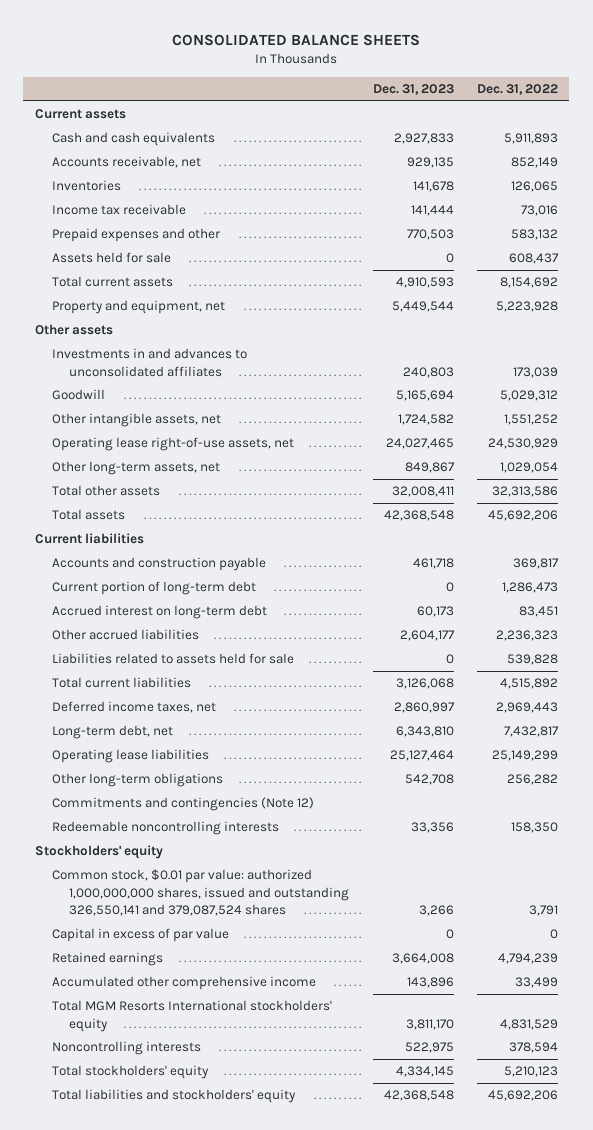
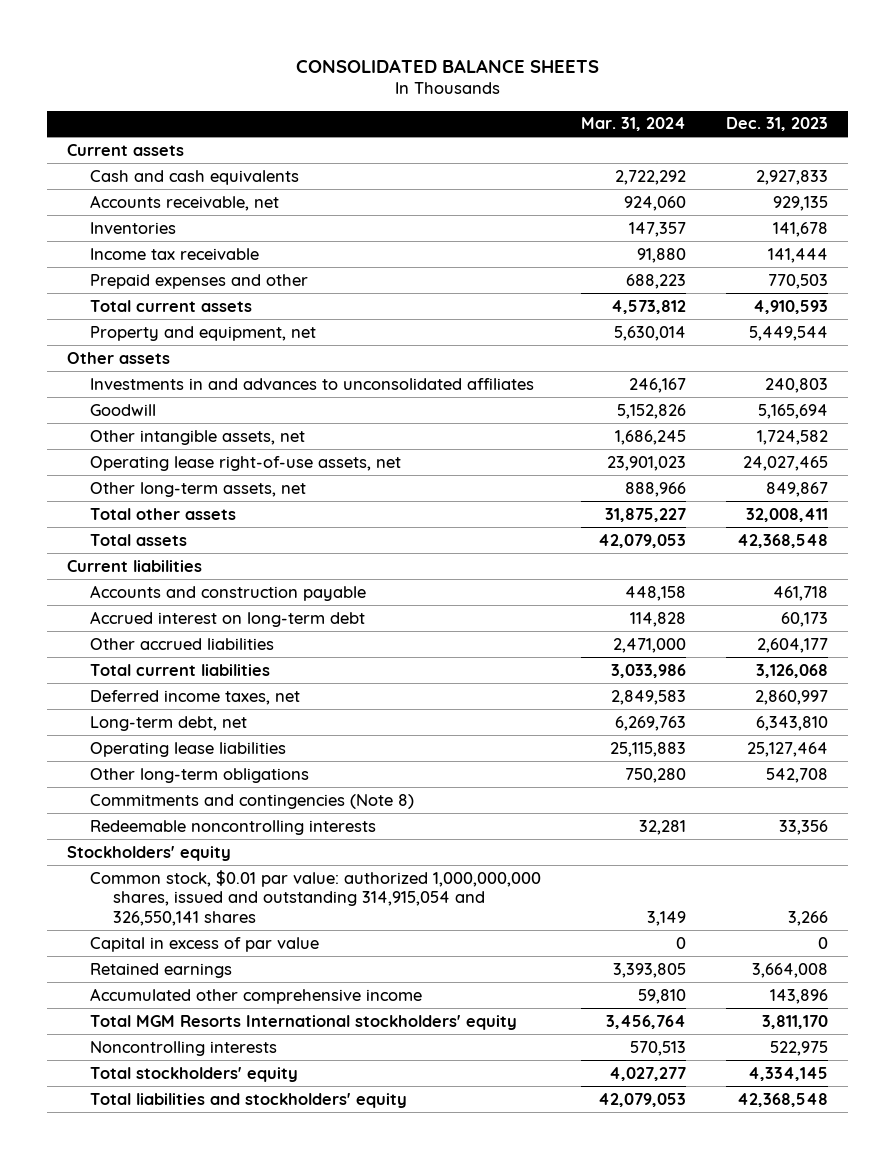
- | Dec. 31, 2023 | Dec. 31, 2022
+ | Mar. 31, 2024 | Dec. 31, 2023
- Assets held for sale | 0 | 608,437
- Current portion of long-term debt | 0 | 1,286,473
- Liabilities related to assets held for sale | 0 | 539,828
- Commitments and contingencies (Note 12)
+ Commitments and contingencies (Note 8)
- Common stock, $0.01 par value: authorized 1,000,000,000 shares, issued and outstanding 326,550,141 and 379,087,524 shares | 3,266 | 3,791
+ Common stock, $0.01 par value: authorized 1,000,000,000 shares, issued and outstanding 314,915,054 and 326,550,141 shares | 3,149 | 3,266

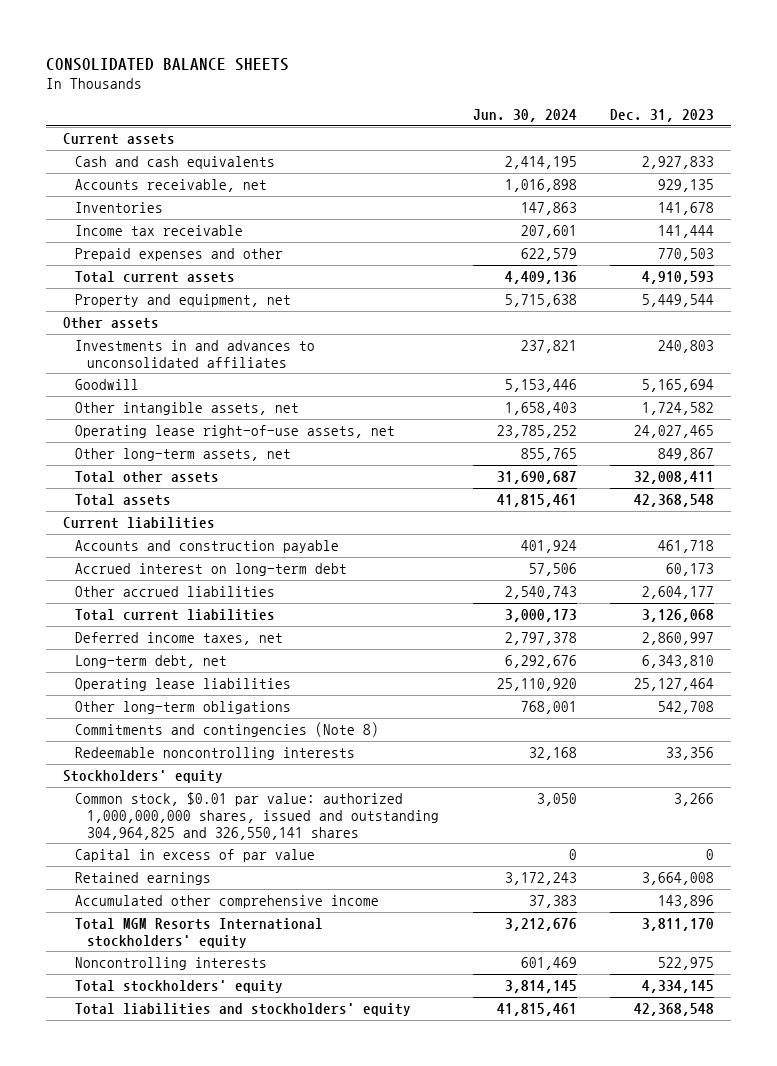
- | Mar. 31, 2024 | Dec. 31, 2023
+ | Jun. 30, 2024 | Dec. 31, 2023
- Common stock, $0.01 par value: authorized 1,000,000,000 shares, issued and outstanding 314,915,054 and 326,550,141 shares | 3,149 | 3,266
+ Common stock, $0.01 par value: authorized 1,000,000,000 shares, issued and outstanding 304,964,825 and 326,550,141 shares | 3,050 | 3,266

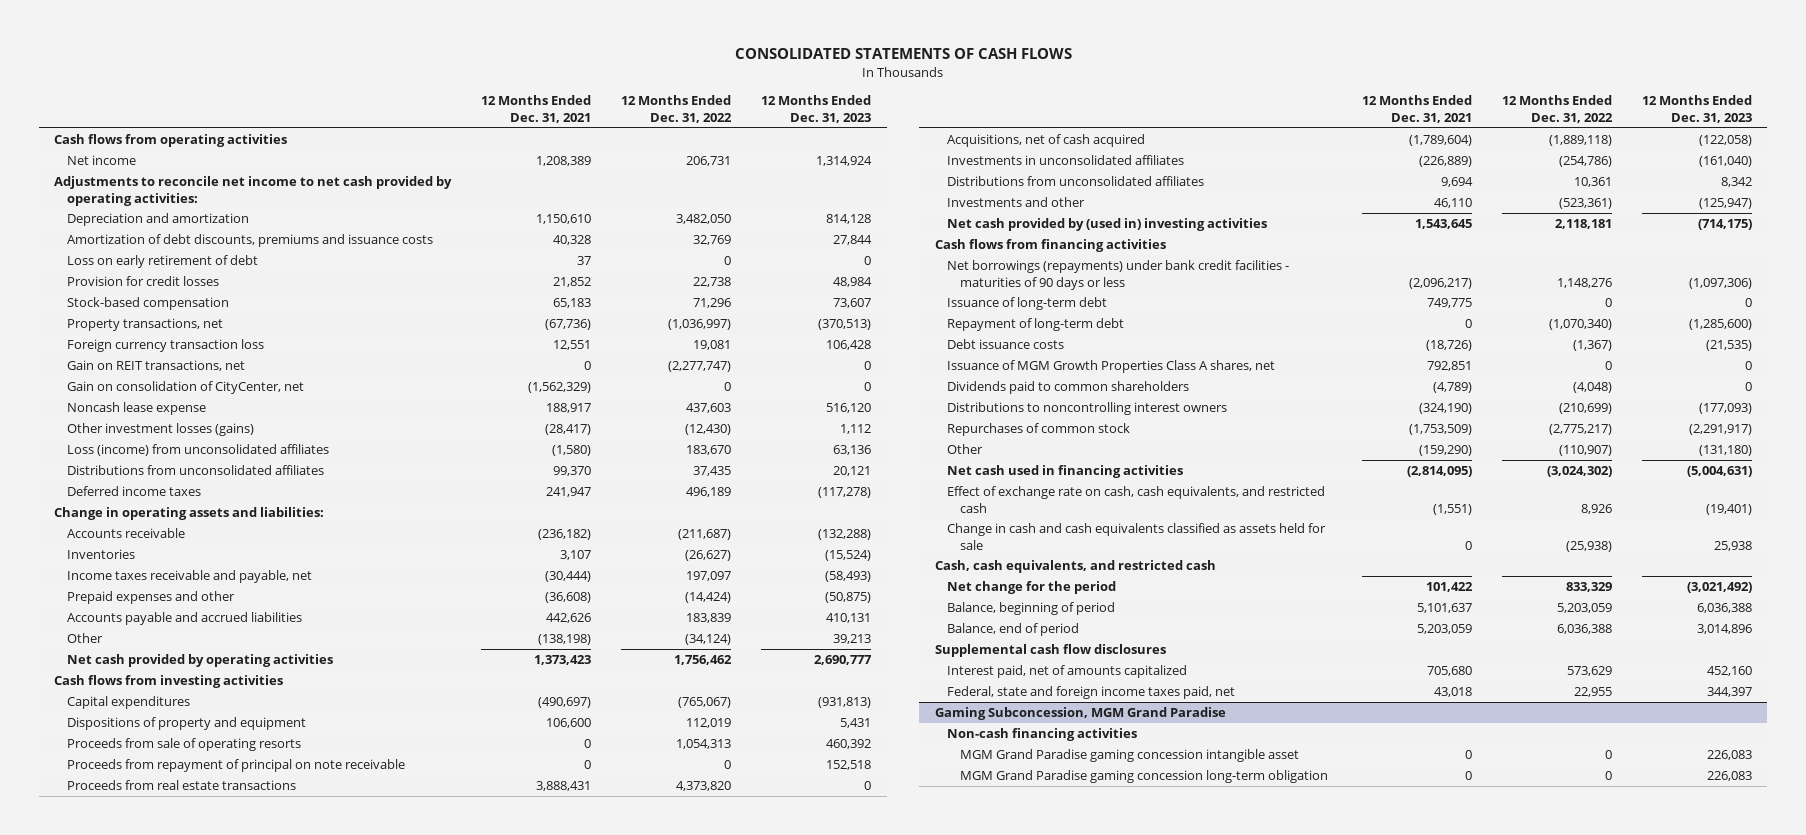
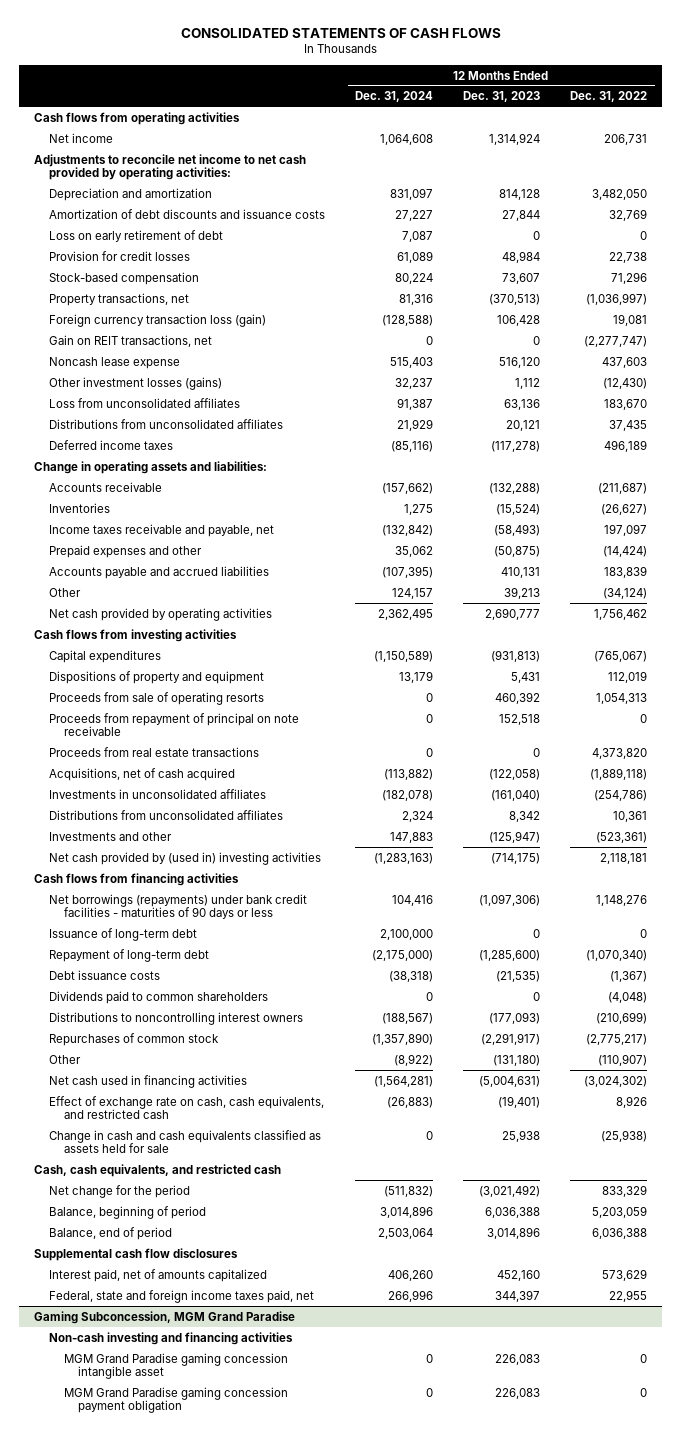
- | 12 Months Ended Dec. 31, 2021 | 12 Months Ended Dec. 31, 2022 | 12 Months Ended Dec. 31, 2023
+ | 12 Months Ended Dec. 31, 2024 | 12 Months Ended Dec. 31, 2023 | 12 Months Ended Dec. 31, 2022
- Amortization of debt discounts, premiums and issuance costs | 40,328 | 32,769 | 27,844
+ Amortization of debt discounts and issuance costs | 27,227 | 27,844 | 32,769
- Foreign currency transaction loss | 12,551 | 19,081 | 106,428
+ Foreign currency transaction loss (gain) | (128,588) | 106,428 | 19,081
- Gain on consolidation of CityCenter, net | (1,562,329) | 0 | 0
- Loss (income) from unconsolidated affiliates | (1,580) | 183,670 | 63,136
+ Loss from unconsolidated affiliates | 91,387 | 63,136 | 183,670
- Issuance of MGM Growth Properties Class A shares, net | 792,851 | 0 | 0
@ Gaming Subconcession, MGM Grand Paradise
- Non-cash financing activities
+ Non-cash investing and financing activities
- MGM Grand Paradise gaming concession long-term obligation | 0 | 0 | 226,083
+ MGM Grand Paradise gaming concession payment obligation | 0 | 226,083 | 0

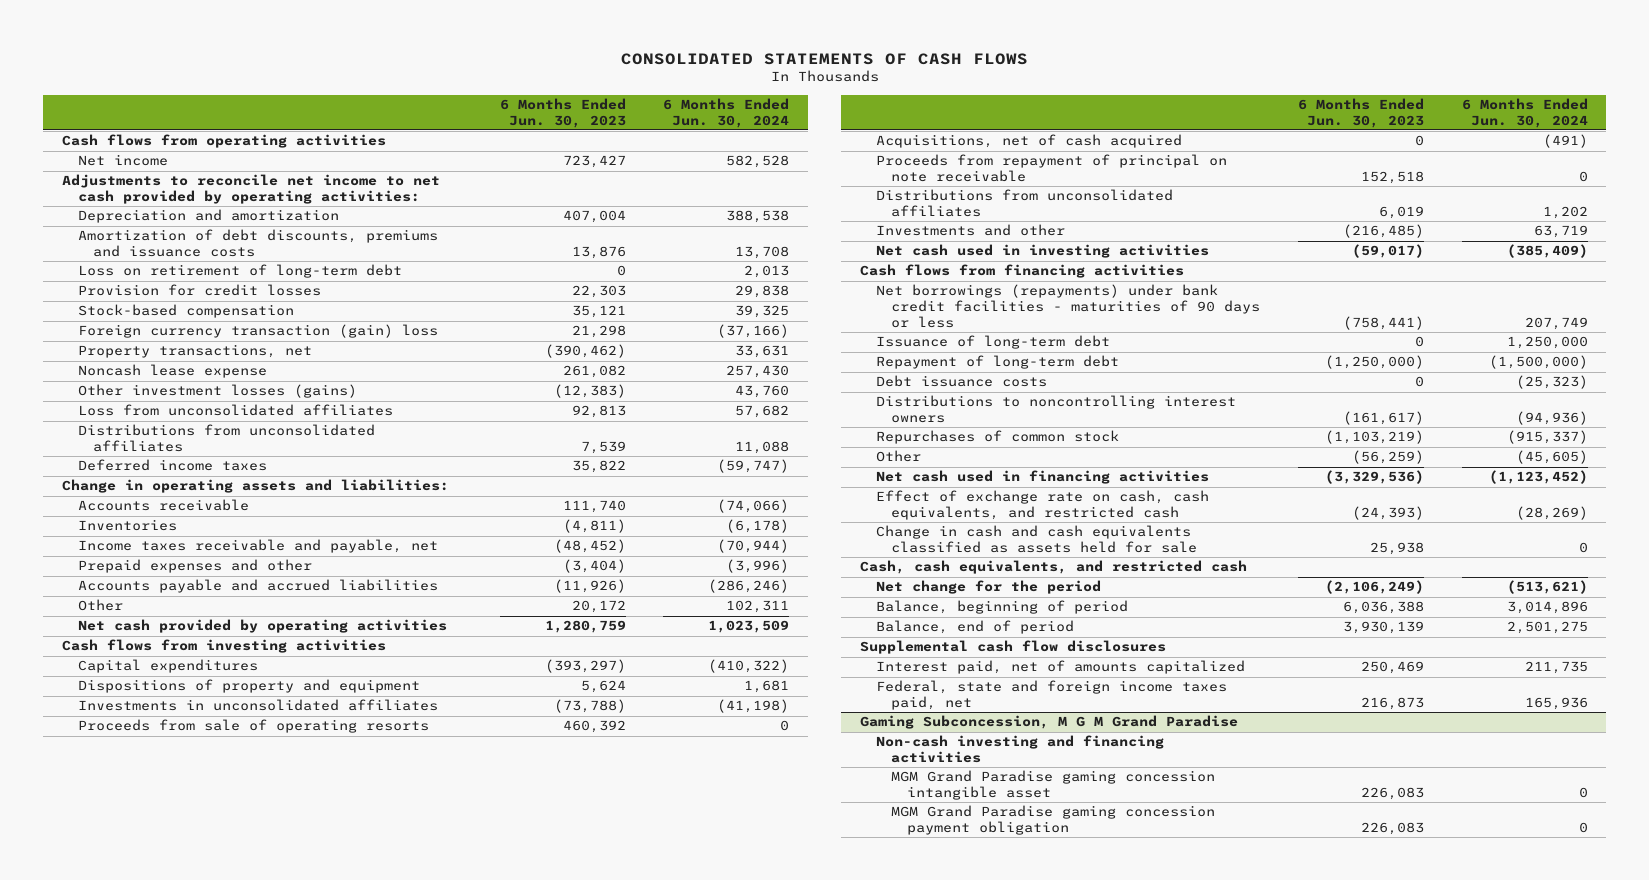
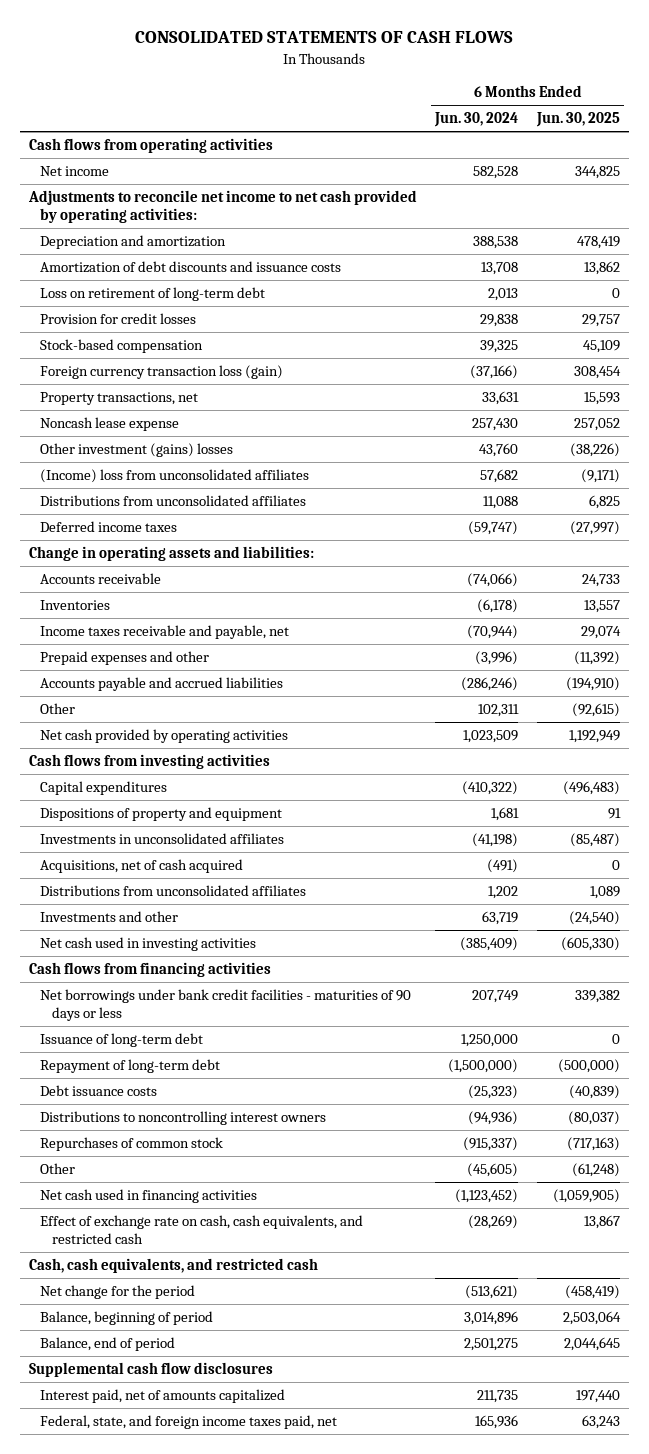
- | 6 Months Ended Jun. 30, 2023 | 6 Months Ended Jun. 30, 2024
+ | 6 Months Ended Jun. 30, 2024 | 6 Months Ended Jun. 30, 2025
- Amortization of debt discounts, premiums and issuance costs | 13,876 | 13,708
+ Amortization of debt discounts and issuance costs | 13,708 | 13,862
- Foreign currency transaction (gain) loss | 21,298 | (37,166)
+ Foreign currency transaction loss (gain) | (37,166) | 308,454
- Other investment losses (gains) | (12,383) | 43,760
- Loss from unconsolidated affiliates | 92,813 | 57,682
+ Other investment (gains) losses | 43,760 | (38,226)
+ (Income) loss from unconsolidated affiliates | 57,682 | (9,171)
- Proceeds from sale of operating resorts | 460,392 | 0
- Proceeds from repayment of principal on note receivable | 152,518 | 0
- Net borrowings (repayments) under bank credit facilities - maturities of 90 days or less | (758,441) | 207,749
+ Net borrowings under bank credit facilities - maturities of 90 days or less | 207,749 | 339,382
- Change in cash and cash equivalents classified as assets held for sale | 25,938 | 0
- Federal, state and foreign income taxes paid, net | 216,873 | 165,936
- Gaming Subconcession, M G M Grand Paradise
- Non-cash investing and financing activities
- MGM Grand Paradise gaming concession intangible asset | 226,083 | 0
- MGM Grand Paradise gaming concession payment obligation | 226,083 | 0
+ Federal, state, and foreign income taxes paid, net | 165,936 | 63,243

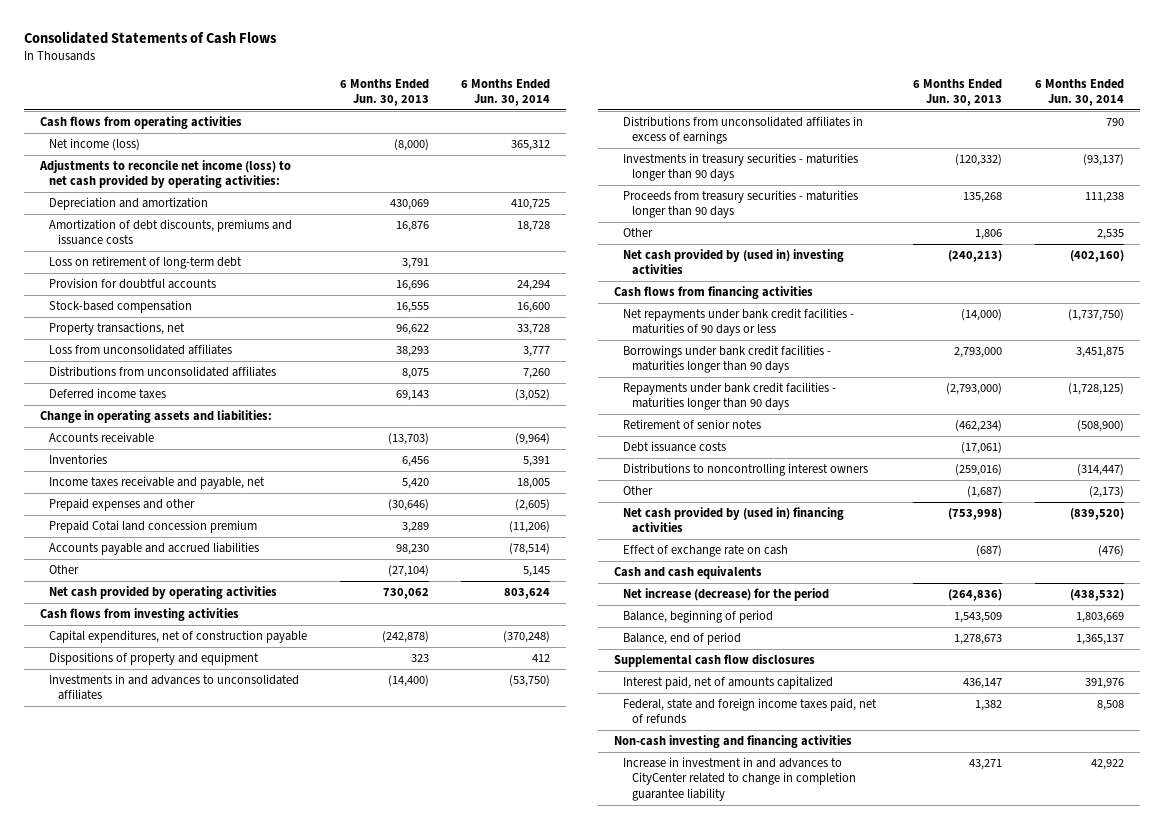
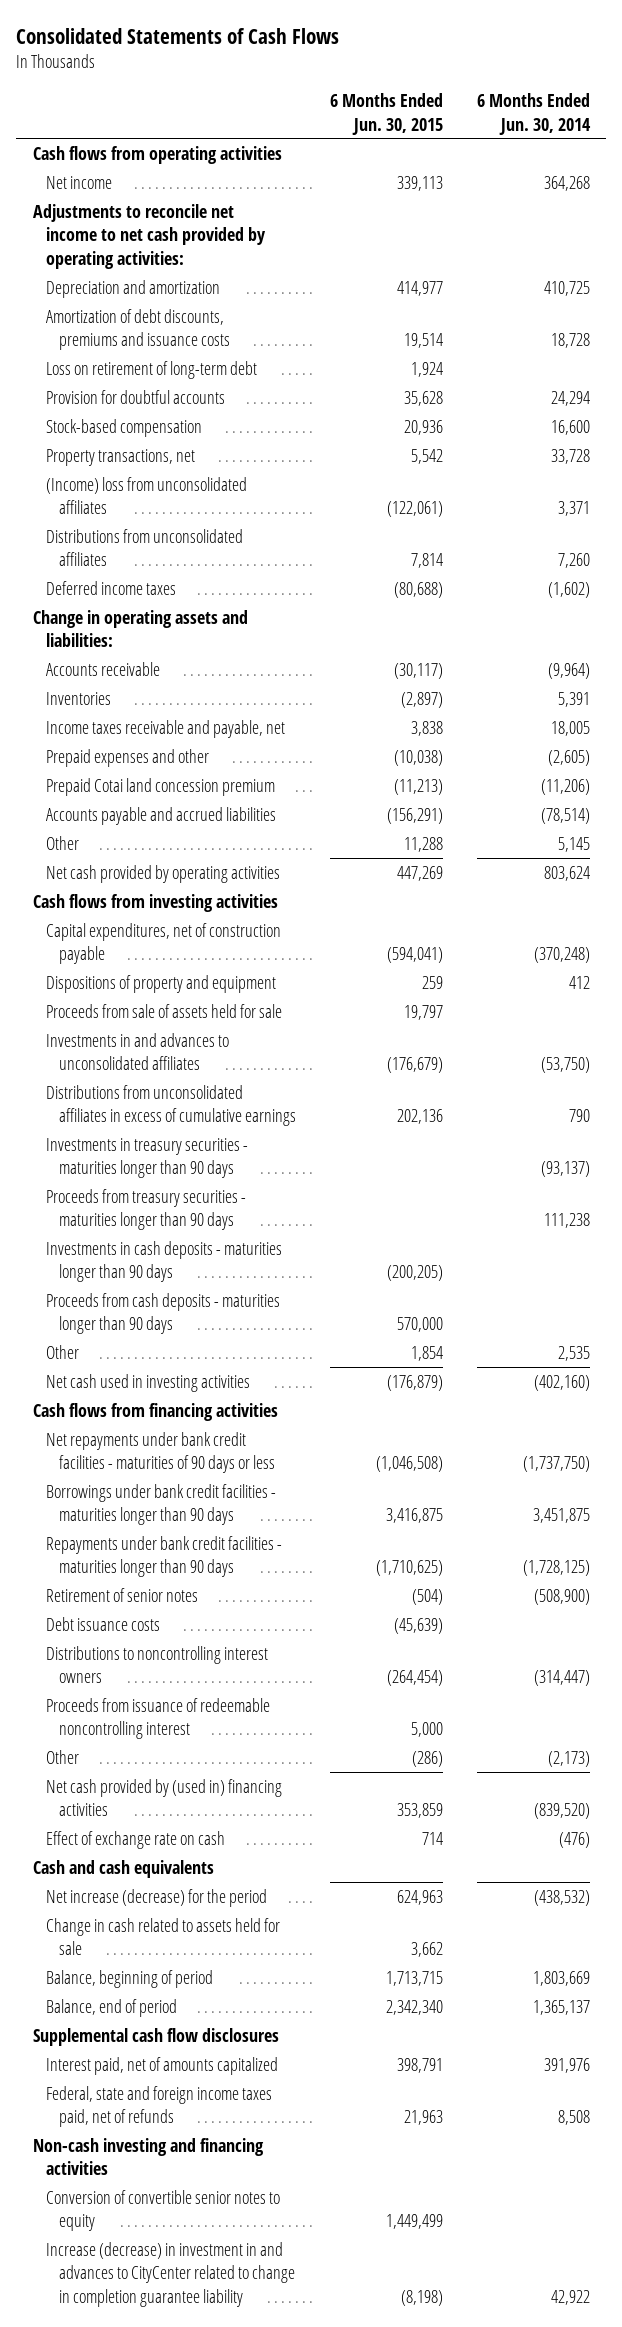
- | 6 Months Ended Jun. 30, 2013 | 6 Months Ended Jun. 30, 2014
+ | 6 Months Ended Jun. 30, 2015 | 6 Months Ended Jun. 30, 2014
- Net income (loss) | (8,000) | 365,312
- Adjustments to reconcile net income (loss) to net cash provided by operating activities:
+ Net income | 339,113 | 364,268
+ Adjustments to reconcile net income to net cash provided by operating activities:
- Loss from unconsolidated affiliates | 38,293 | 3,777
+ (Income) loss from unconsolidated affiliates | (122,061) | 3,371
- Deferred income taxes | 69,143 | (3,052)
+ Deferred income taxes | (80,688) | (1,602)
+ Proceeds from sale of assets held for sale | 19,797 |
- Distributions from unconsolidated affiliates in excess of earnings | | 790
+ Distributions from unconsolidated affiliates in excess of cumulative earnings | 202,136 | 790
+ Investments in cash deposits - maturities longer than 90 days | (200,205) |
+ Proceeds from cash deposits - maturities longer than 90 days | 570,000 |
- Net cash provided by (used in) investing activities | (240,213) | (402,160)
+ Net cash used in investing activities | (176,879) | (402,160)
+ Proceeds from issuance of redeemable noncontrolling interest | 5,000 |
+ Change in cash related to assets held for sale | 3,662 |
- Increase in investment in and advances to CityCenter related to change in completion guarantee liability | 43,271 | 42,922
+ Conversion of convertible senior notes to equity | 1,449,499 |
+ Increase (decrease) in investment in and advances to CityCenter related to change in completion guarantee liability | (8,198) | 42,922

